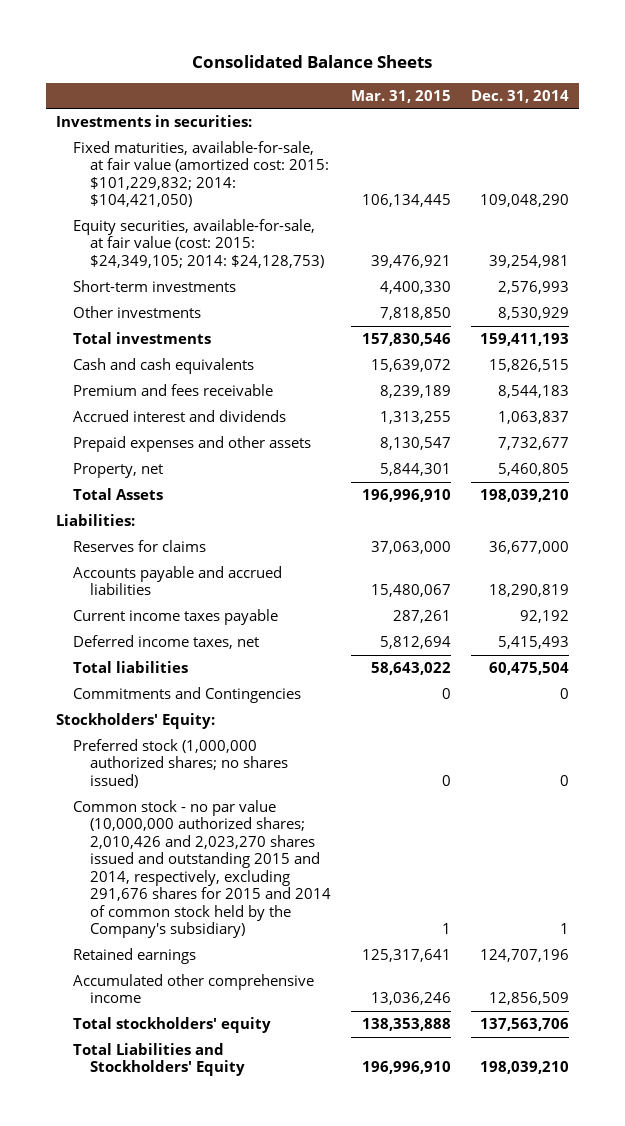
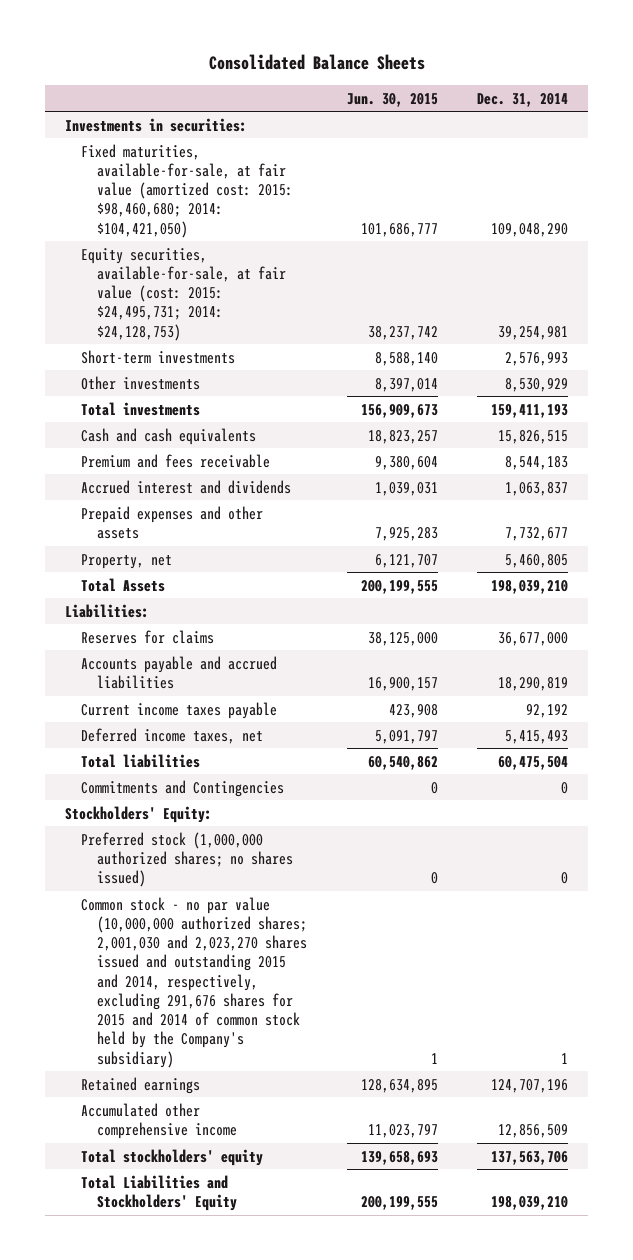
- | Mar. 31, 2015 | Dec. 31, 2014
+ | Jun. 30, 2015 | Dec. 31, 2014
- Fixed maturities, available-for-sale, at fair value (amortized cost: 2015: $101,229,832; 2014: $104,421,050) | 106,134,445 | 109,048,290
- Equity securities, available-for-sale, at fair value (cost: 2015: $24,349,105; 2014: $24,128,753) | 39,476,921 | 39,254,981
+ Fixed maturities, available-for-sale, at fair value (amortized cost: 2015: $98,460,680; 2014: $104,421,050) | 101,686,777 | 109,048,290
+ Equity securities, available-for-sale, at fair value (cost: 2015: $24,495,731; 2014: $24,128,753) | 38,237,742 | 39,254,981
- Common stock - no par value (10,000,000 authorized shares; 2,010,426 and 2,023,270 shares issued and outstanding 2015 and 2014, respectively, excluding 291,676 shares for 2015 and 2014 of common stock held by the Company's subsidiary) | 1 | 1
+ Common stock - no par value (10,000,000 authorized shares; 2,001,030 and 2,023,270 shares issued and outstanding 2015 and 2014, respectively, excluding 291,676 shares for 2015 and 2014 of common stock held by the Company's subsidiary) | 1 | 1

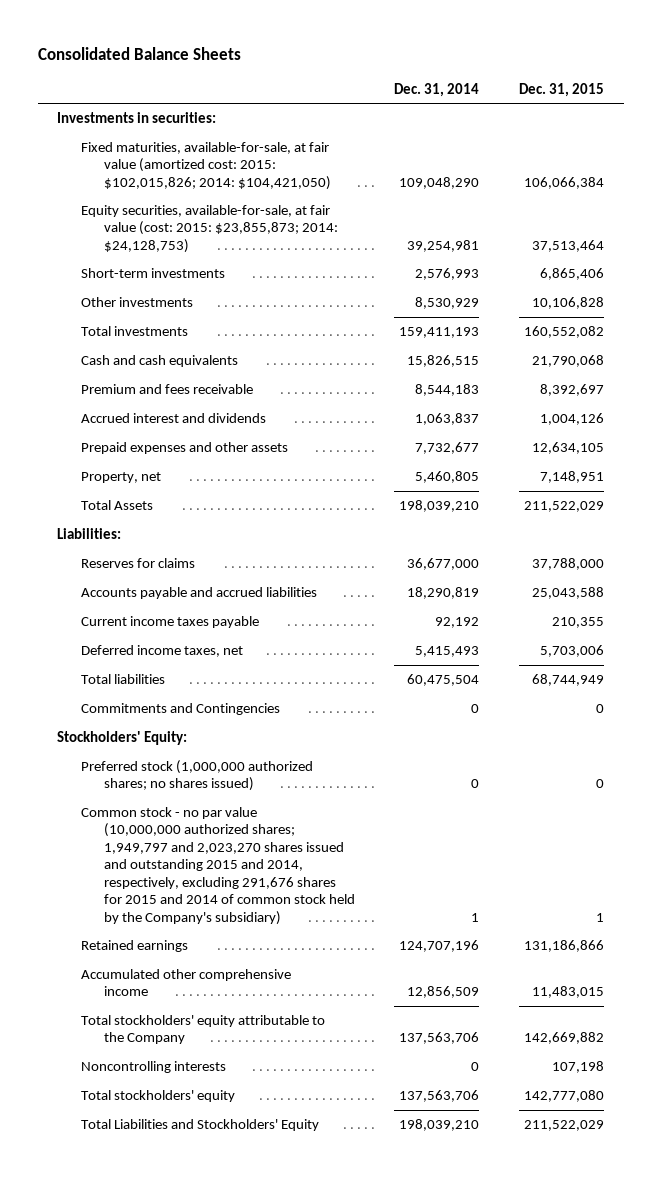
- | Jun. 30, 2015 | Dec. 31, 2014
+ | Dec. 31, 2014 | Dec. 31, 2015
- Fixed maturities, available-for-sale, at fair value (amortized cost: 2015: $98,460,680; 2014: $104,421,050) | 101,686,777 | 109,048,290
- Equity securities, available-for-sale, at fair value (cost: 2015: $24,495,731; 2014: $24,128,753) | 38,237,742 | 39,254,981
+ Fixed maturities, available-for-sale, at fair value (amortized cost: 2015: $102,015,826; 2014: $104,421,050) | 109,048,290 | 106,066,384
+ Equity securities, available-for-sale, at fair value (cost: 2015: $23,855,873; 2014: $24,128,753) | 39,254,981 | 37,513,464
- Common stock - no par value (10,000,000 authorized shares; 2,001,030 and 2,023,270 shares issued and outstanding 2015 and 2014, respectively, excluding 291,676 shares for 2015 and 2014 of common stock held by the Company's subsidiary) | 1 | 1
+ Common stock - no par value (10,000,000 authorized shares; 1,949,797 and 2,023,270 shares issued and outstanding 2015 and 2014, respectively, excluding 291,676 shares for 2015 and 2014 of common stock held by the Company's subsidiary) | 1 | 1
+ Total stockholders' equity attributable to the Company | 137,563,706 | 142,669,882
+ Noncontrolling interests | 0 | 107,198

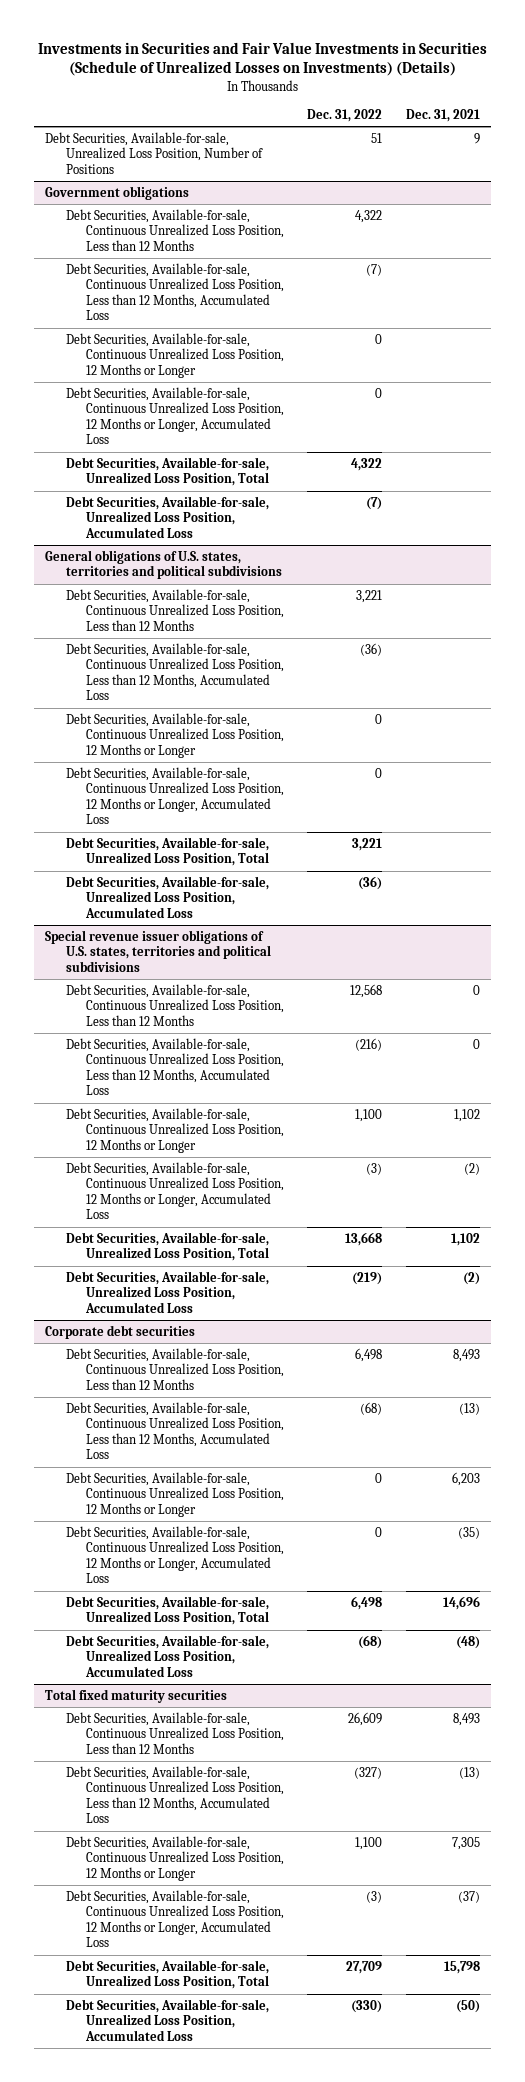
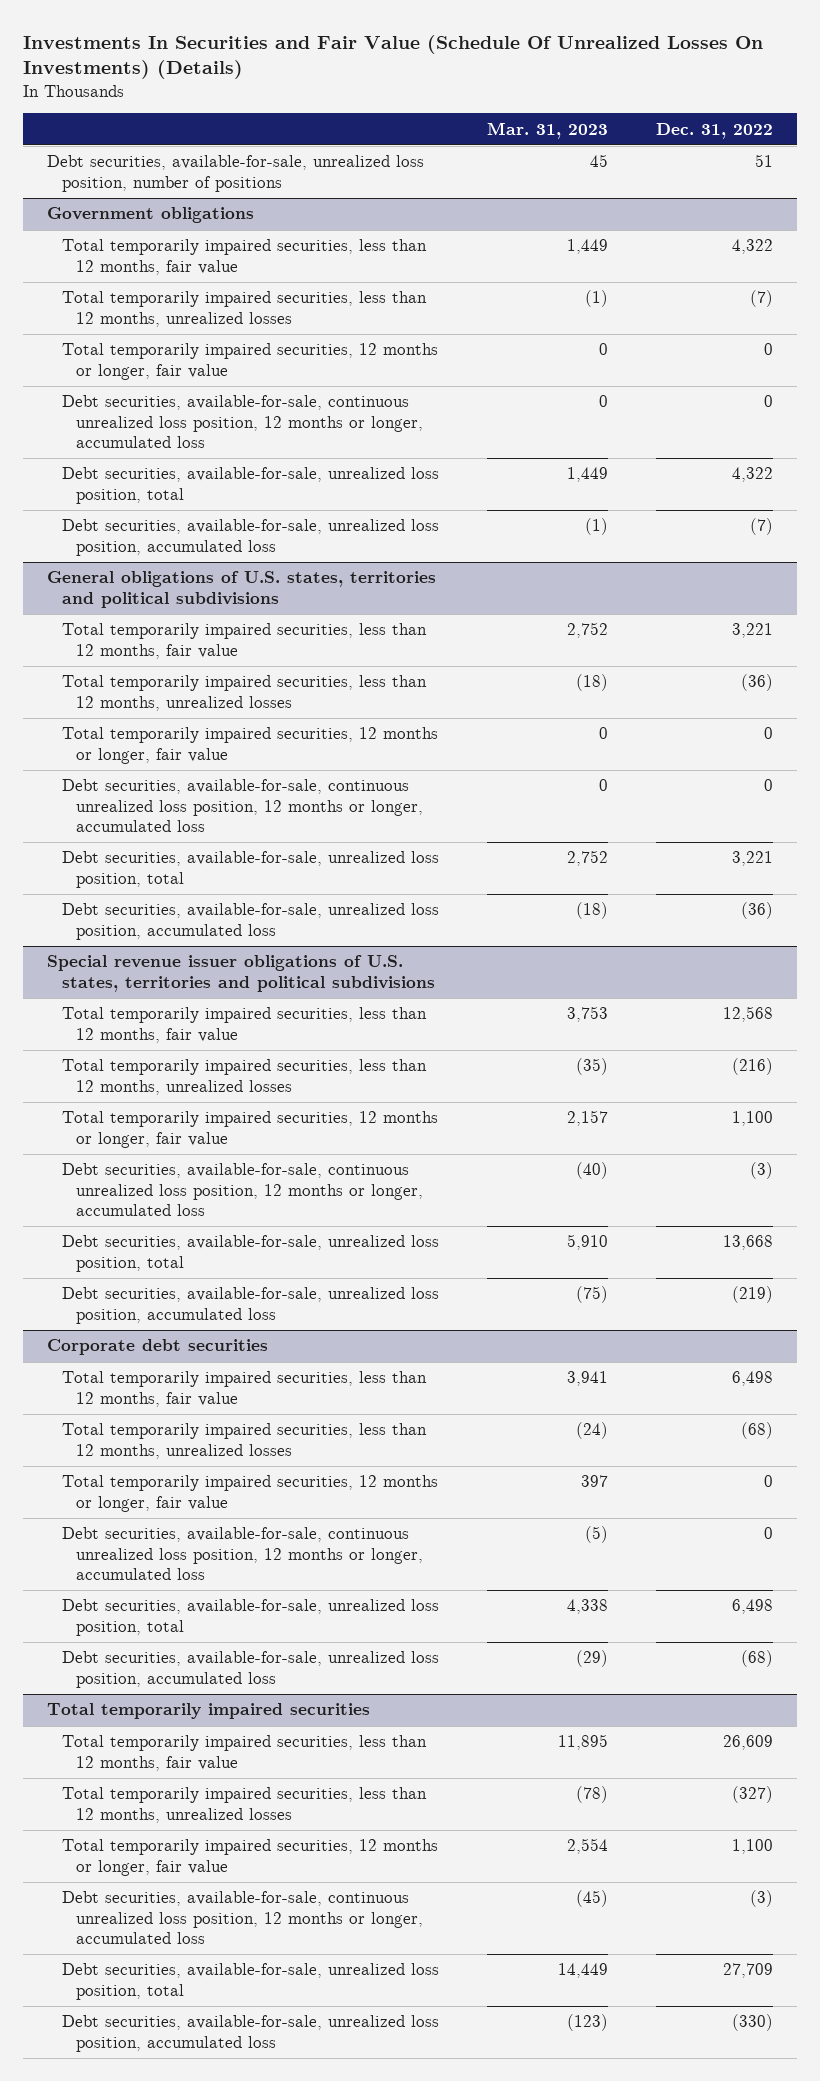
- Investments in Securities and Fair Value Investments in Securities (Schedule of Unrealized Losses on Investments) (Details)
+ Investments In Securities and Fair Value (Schedule Of Unrealized Losses On Investments) (Details)
- | Dec. 31, 2022 | Dec. 31, 2021
+ | Mar. 31, 2023 | Dec. 31, 2022
- Debt Securities, Available-for-sale, Unrealized Loss Position, Number of Positions | 51 | 9
+ Debt securities, available-for-sale, unrealized loss position, number of positions | 45 | 51
@ Government obligations
- Debt Securities, Available-for-sale, Continuous Unrealized Loss Position, Less than 12 Months | 4,322 |
- Debt Securities, Available-for-sale, Continuous Unrealized Loss Position, Less than 12 Months, Accumulated Loss | (7) |
- Debt Securities, Available-for-sale, Continuous Unrealized Loss Position, 12 Months or Longer | 0 |
- Debt Securities, Available-for-sale, Continuous Unrealized Loss Position, 12 Months or Longer, Accumulated Loss | 0 |
- Debt Securities, Available-for-sale, Unrealized Loss Position, Total | 4,322 |
- Debt Securities, Available-for-sale, Unrealized Loss Position, Accumulated Loss | (7) |
+ Total temporarily impaired securities, less than 12 months, fair value | 1,449 | 4,322
+ Total temporarily impaired securities, less than 12 months, unrealized losses | (1) | (7)
+ Total temporarily impaired securities, 12 months or longer, fair value | 0 | 0
+ Debt securities, available-for-sale, continuous unrealized loss position, 12 months or longer, accumulated loss | 0 | 0
+ Debt securities, available-for-sale, unrealized loss position, total | 1,449 | 4,322
+ Debt securities, available-for-sale, unrealized loss position, accumulated loss | (1) | (7)
@ General obligations of U.S. states, territories and political subdivisions
- Debt Securities, Available-for-sale, Continuous Unrealized Loss Position, Less than 12 Months | 3,221 |
- Debt Securities, Available-for-sale, Continuous Unrealized Loss Position, Less than 12 Months, Accumulated Loss | (36) |
- Debt Securities, Available-for-sale, Continuous Unrealized Loss Position, 12 Months or Longer | 0 |
- Debt Securities, Available-for-sale, Continuous Unrealized Loss Position, 12 Months or Longer, Accumulated Loss | 0 |
- Debt Securities, Available-for-sale, Unrealized Loss Position, Total | 3,221 |
- Debt Securities, Available-for-sale, Unrealized Loss Position, Accumulated Loss | (36) |
+ Total temporarily impaired securities, less than 12 months, fair value | 2,752 | 3,221
+ Total temporarily impaired securities, less than 12 months, unrealized losses | (18) | (36)
+ Total temporarily impaired securities, 12 months or longer, fair value | 0 | 0
+ Debt securities, available-for-sale, continuous unrealized loss position, 12 months or longer, accumulated loss | 0 | 0
+ Debt securities, available-for-sale, unrealized loss position, total | 2,752 | 3,221
+ Debt securities, available-for-sale, unrealized loss position, accumulated loss | (18) | (36)
@ Special revenue issuer obligations of U.S. states, territories and political subdivisions
- Debt Securities, Available-for-sale, Continuous Unrealized Loss Position, Less than 12 Months | 12,568 | 0
- Debt Securities, Available-for-sale, Continuous Unrealized Loss Position, Less than 12 Months, Accumulated Loss | (216) | 0
- Debt Securities, Available-for-sale, Continuous Unrealized Loss Position, 12 Months or Longer | 1,100 | 1,102
- Debt Securities, Available-for-sale, Continuous Unrealized Loss Position, 12 Months or Longer, Accumulated Loss | (3) | (2)
- Debt Securities, Available-for-sale, Unrealized Loss Position, Total | 13,668 | 1,102
- Debt Securities, Available-for-sale, Unrealized Loss Position, Accumulated Loss | (219) | (2)
+ Total temporarily impaired securities, less than 12 months, fair value | 3,753 | 12,568
+ Total temporarily impaired securities, less than 12 months, unrealized losses | (35) | (216)
+ Total temporarily impaired securities, 12 months or longer, fair value | 2,157 | 1,100
+ Debt securities, available-for-sale, continuous unrealized loss position, 12 months or longer, accumulated loss | (40) | (3)
+ Debt securities, available-for-sale, unrealized loss position, total | 5,910 | 13,668
+ Debt securities, available-for-sale, unrealized loss position, accumulated loss | (75) | (219)
@ Corporate debt securities
- Debt Securities, Available-for-sale, Continuous Unrealized Loss Position, Less than 12 Months | 6,498 | 8,493
- Debt Securities, Available-for-sale, Continuous Unrealized Loss Position, Less than 12 Months, Accumulated Loss | (68) | (13)
- Debt Securities, Available-for-sale, Continuous Unrealized Loss Position, 12 Months or Longer | 0 | 6,203
- Debt Securities, Available-for-sale, Continuous Unrealized Loss Position, 12 Months or Longer, Accumulated Loss | 0 | (35)
- Debt Securities, Available-for-sale, Unrealized Loss Position, Total | 6,498 | 14,696
- Debt Securities, Available-for-sale, Unrealized Loss Position, Accumulated Loss | (68) | (48)
- Total fixed maturity securities
- Debt Securities, Available-for-sale, Continuous Unrealized Loss Position, Less than 12 Months | 26,609 | 8,493
- Debt Securities, Available-for-sale, Continuous Unrealized Loss Position, Less than 12 Months, Accumulated Loss | (327) | (13)
- Debt Securities, Available-for-sale, Continuous Unrealized Loss Position, 12 Months or Longer | 1,100 | 7,305
- Debt Securities, Available-for-sale, Continuous Unrealized Loss Position, 12 Months or Longer, Accumulated Loss | (3) | (37)
- Debt Securities, Available-for-sale, Unrealized Loss Position, Total | 27,709 | 15,798
- Debt Securities, Available-for-sale, Unrealized Loss Position, Accumulated Loss | (330) | (50)
@ Corporate debt securities
+ Total temporarily impaired securities, less than 12 months, fair value | 3,941 | 6,498
+ Total temporarily impaired securities, less than 12 months, unrealized losses | (24) | (68)
+ Total temporarily impaired securities, 12 months or longer, fair value | 397 | 0
+ Debt securities, available-for-sale, continuous unrealized loss position, 12 months or longer, accumulated loss | (5) | 0
+ Debt securities, available-for-sale, unrealized loss position, total | 4,338 | 6,498
+ Debt securities, available-for-sale, unrealized loss position, accumulated loss | (29) | (68)
+ Total temporarily impaired securities
+ Total temporarily impaired securities, less than 12 months, fair value | 11,895 | 26,609
+ Total temporarily impaired securities, less than 12 months, unrealized losses | (78) | (327)
+ Total temporarily impaired securities, 12 months or longer, fair value | 2,554 | 1,100
+ Debt securities, available-for-sale, continuous unrealized loss position, 12 months or longer, accumulated loss | (45) | (3)
+ Debt securities, available-for-sale, unrealized loss position, total | 14,449 | 27,709
+ Debt securities, available-for-sale, unrealized loss position, accumulated loss | (123) | (330)

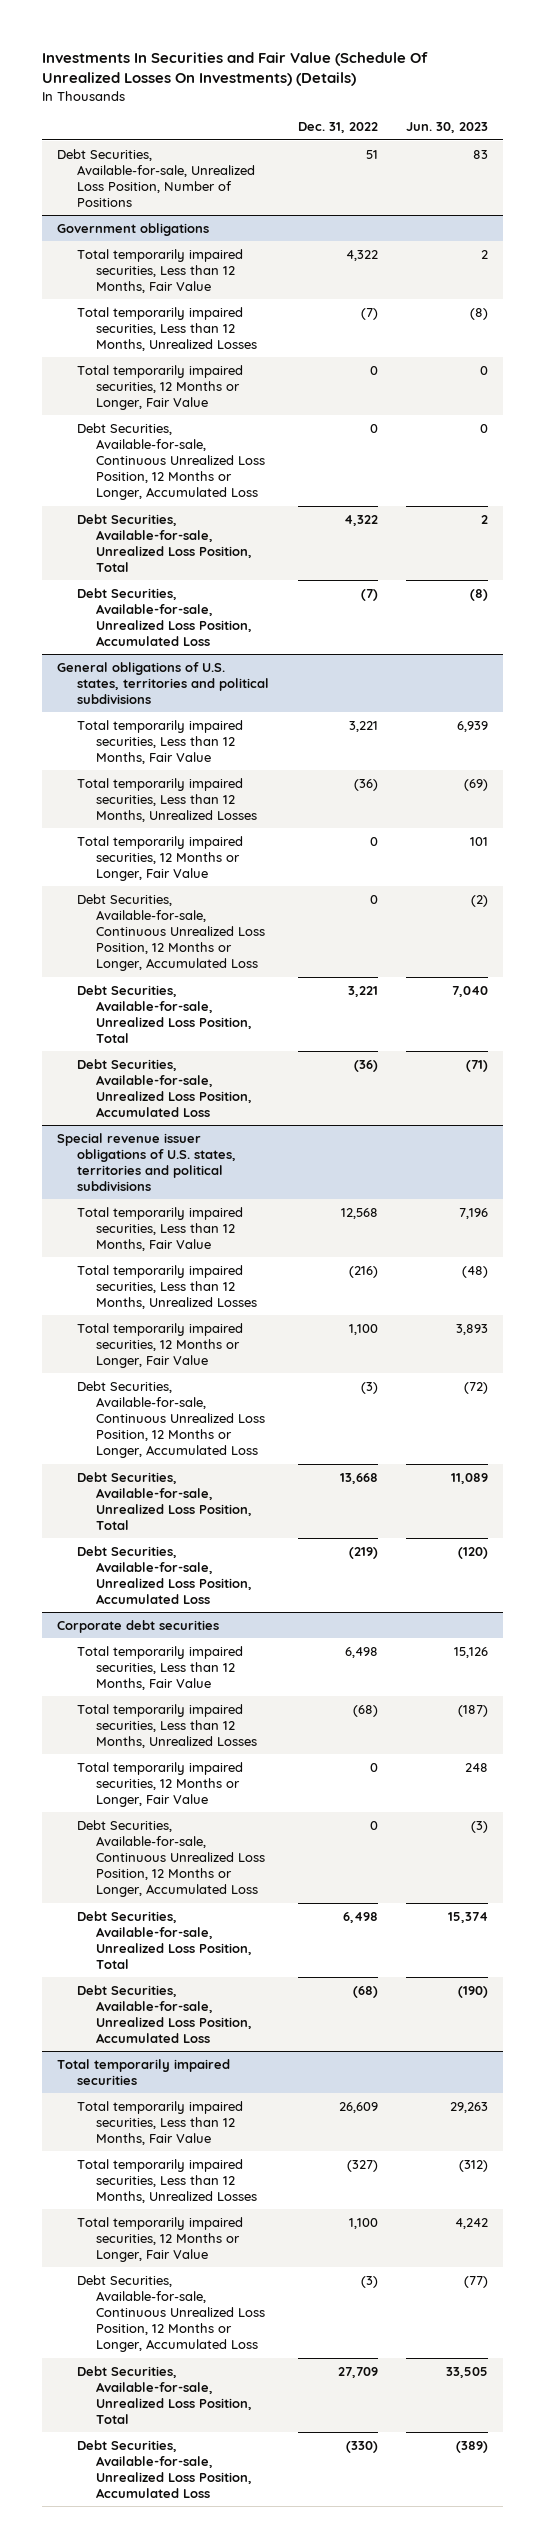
- | Mar. 31, 2023 | Dec. 31, 2022
+ | Dec. 31, 2022 | Jun. 30, 2023
- Debt securities, available-for-sale, unrealized loss position, number of positions | 45 | 51
+ Debt Securities, Available-for-sale, Unrealized Loss Position, Number of Positions | 51 | 83
@ Government obligations
- Total temporarily impaired securities, less than 12 months, fair value | 1,449 | 4,322
- Total temporarily impaired securities, less than 12 months, unrealized losses | (1) | (7)
- Total temporarily impaired securities, 12 months or longer, fair value | 0 | 0
- Debt securities, available-for-sale, continuous unrealized loss position, 12 months or longer, accumulated loss | 0 | 0
- Debt securities, available-for-sale, unrealized loss position, total | 1,449 | 4,322
- Debt securities, available-for-sale, unrealized loss position, accumulated loss | (1) | (7)
+ Total temporarily impaired securities, Less than 12 Months, Fair Value | 4,322 | 2
+ Total temporarily impaired securities, Less than 12 Months, Unrealized Losses | (7) | (8)
+ Total temporarily impaired securities, 12 Months or Longer, Fair Value | 0 | 0
+ Debt Securities, Available-for-sale, Continuous Unrealized Loss Position, 12 Months or Longer, Accumulated Loss | 0 | 0
+ Debt Securities, Available-for-sale, Unrealized Loss Position, Total | 4,322 | 2
+ Debt Securities, Available-for-sale, Unrealized Loss Position, Accumulated Loss | (7) | (8)
@ General obligations of U.S. states, territories and political subdivisions
- Total temporarily impaired securities, less than 12 months, fair value | 2,752 | 3,221
- Total temporarily impaired securities, less than 12 months, unrealized losses | (18) | (36)
- Total temporarily impaired securities, 12 months or longer, fair value | 0 | 0
- Debt securities, available-for-sale, continuous unrealized loss position, 12 months or longer, accumulated loss | 0 | 0
- Debt securities, available-for-sale, unrealized loss position, total | 2,752 | 3,221
- Debt securities, available-for-sale, unrealized loss position, accumulated loss | (18) | (36)
+ Total temporarily impaired securities, Less than 12 Months, Fair Value | 3,221 | 6,939
+ Total temporarily impaired securities, Less than 12 Months, Unrealized Losses | (36) | (69)
+ Total temporarily impaired securities, 12 Months or Longer, Fair Value | 0 | 101
+ Debt Securities, Available-for-sale, Continuous Unrealized Loss Position, 12 Months or Longer, Accumulated Loss | 0 | (2)
+ Debt Securities, Available-for-sale, Unrealized Loss Position, Total | 3,221 | 7,040
+ Debt Securities, Available-for-sale, Unrealized Loss Position, Accumulated Loss | (36) | (71)
@ Special revenue issuer obligations of U.S. states, territories and political subdivisions
- Total temporarily impaired securities, less than 12 months, fair value | 3,753 | 12,568
- Total temporarily impaired securities, less than 12 months, unrealized losses | (35) | (216)
- Total temporarily impaired securities, 12 months or longer, fair value | 2,157 | 1,100
- Debt securities, available-for-sale, continuous unrealized loss position, 12 months or longer, accumulated loss | (40) | (3)
- Debt securities, available-for-sale, unrealized loss position, total | 5,910 | 13,668
- Debt securities, available-for-sale, unrealized loss position, accumulated loss | (75) | (219)
+ Total temporarily impaired securities, Less than 12 Months, Fair Value | 12,568 | 7,196
+ Total temporarily impaired securities, Less than 12 Months, Unrealized Losses | (216) | (48)
+ Total temporarily impaired securities, 12 Months or Longer, Fair Value | 1,100 | 3,893
+ Debt Securities, Available-for-sale, Continuous Unrealized Loss Position, 12 Months or Longer, Accumulated Loss | (3) | (72)
+ Debt Securities, Available-for-sale, Unrealized Loss Position, Total | 13,668 | 11,089
+ Debt Securities, Available-for-sale, Unrealized Loss Position, Accumulated Loss | (219) | (120)
@ Corporate debt securities
- Total temporarily impaired securities, less than 12 months, fair value | 3,941 | 6,498
- Total temporarily impaired securities, less than 12 months, unrealized losses | (24) | (68)
- Total temporarily impaired securities, 12 months or longer, fair value | 397 | 0
- Debt securities, available-for-sale, continuous unrealized loss position, 12 months or longer, accumulated loss | (5) | 0
- Debt securities, available-for-sale, unrealized loss position, total | 4,338 | 6,498
- Debt securities, available-for-sale, unrealized loss position, accumulated loss | (29) | (68)
+ Total temporarily impaired securities, Less than 12 Months, Fair Value | 6,498 | 15,126
+ Total temporarily impaired securities, Less than 12 Months, Unrealized Losses | (68) | (187)
+ Total temporarily impaired securities, 12 Months or Longer, Fair Value | 0 | 248
+ Debt Securities, Available-for-sale, Continuous Unrealized Loss Position, 12 Months or Longer, Accumulated Loss | 0 | (3)
+ Debt Securities, Available-for-sale, Unrealized Loss Position, Total | 6,498 | 15,374
+ Debt Securities, Available-for-sale, Unrealized Loss Position, Accumulated Loss | (68) | (190)
@ Total temporarily impaired securities
- Total temporarily impaired securities, less than 12 months, fair value | 11,895 | 26,609
- Total temporarily impaired securities, less than 12 months, unrealized losses | (78) | (327)
- Total temporarily impaired securities, 12 months or longer, fair value | 2,554 | 1,100
- Debt securities, available-for-sale, continuous unrealized loss position, 12 months or longer, accumulated loss | (45) | (3)
- Debt securities, available-for-sale, unrealized loss position, total | 14,449 | 27,709
- Debt securities, available-for-sale, unrealized loss position, accumulated loss | (123) | (330)
+ Total temporarily impaired securities, Less than 12 Months, Fair Value | 26,609 | 29,263
+ Total temporarily impaired securities, Less than 12 Months, Unrealized Losses | (327) | (312)
+ Total temporarily impaired securities, 12 Months or Longer, Fair Value | 1,100 | 4,242
+ Debt Securities, Available-for-sale, Continuous Unrealized Loss Position, 12 Months or Longer, Accumulated Loss | (3) | (77)
+ Debt Securities, Available-for-sale, Unrealized Loss Position, Total | 27,709 | 33,505
+ Debt Securities, Available-for-sale, Unrealized Loss Position, Accumulated Loss | (330) | (389)

